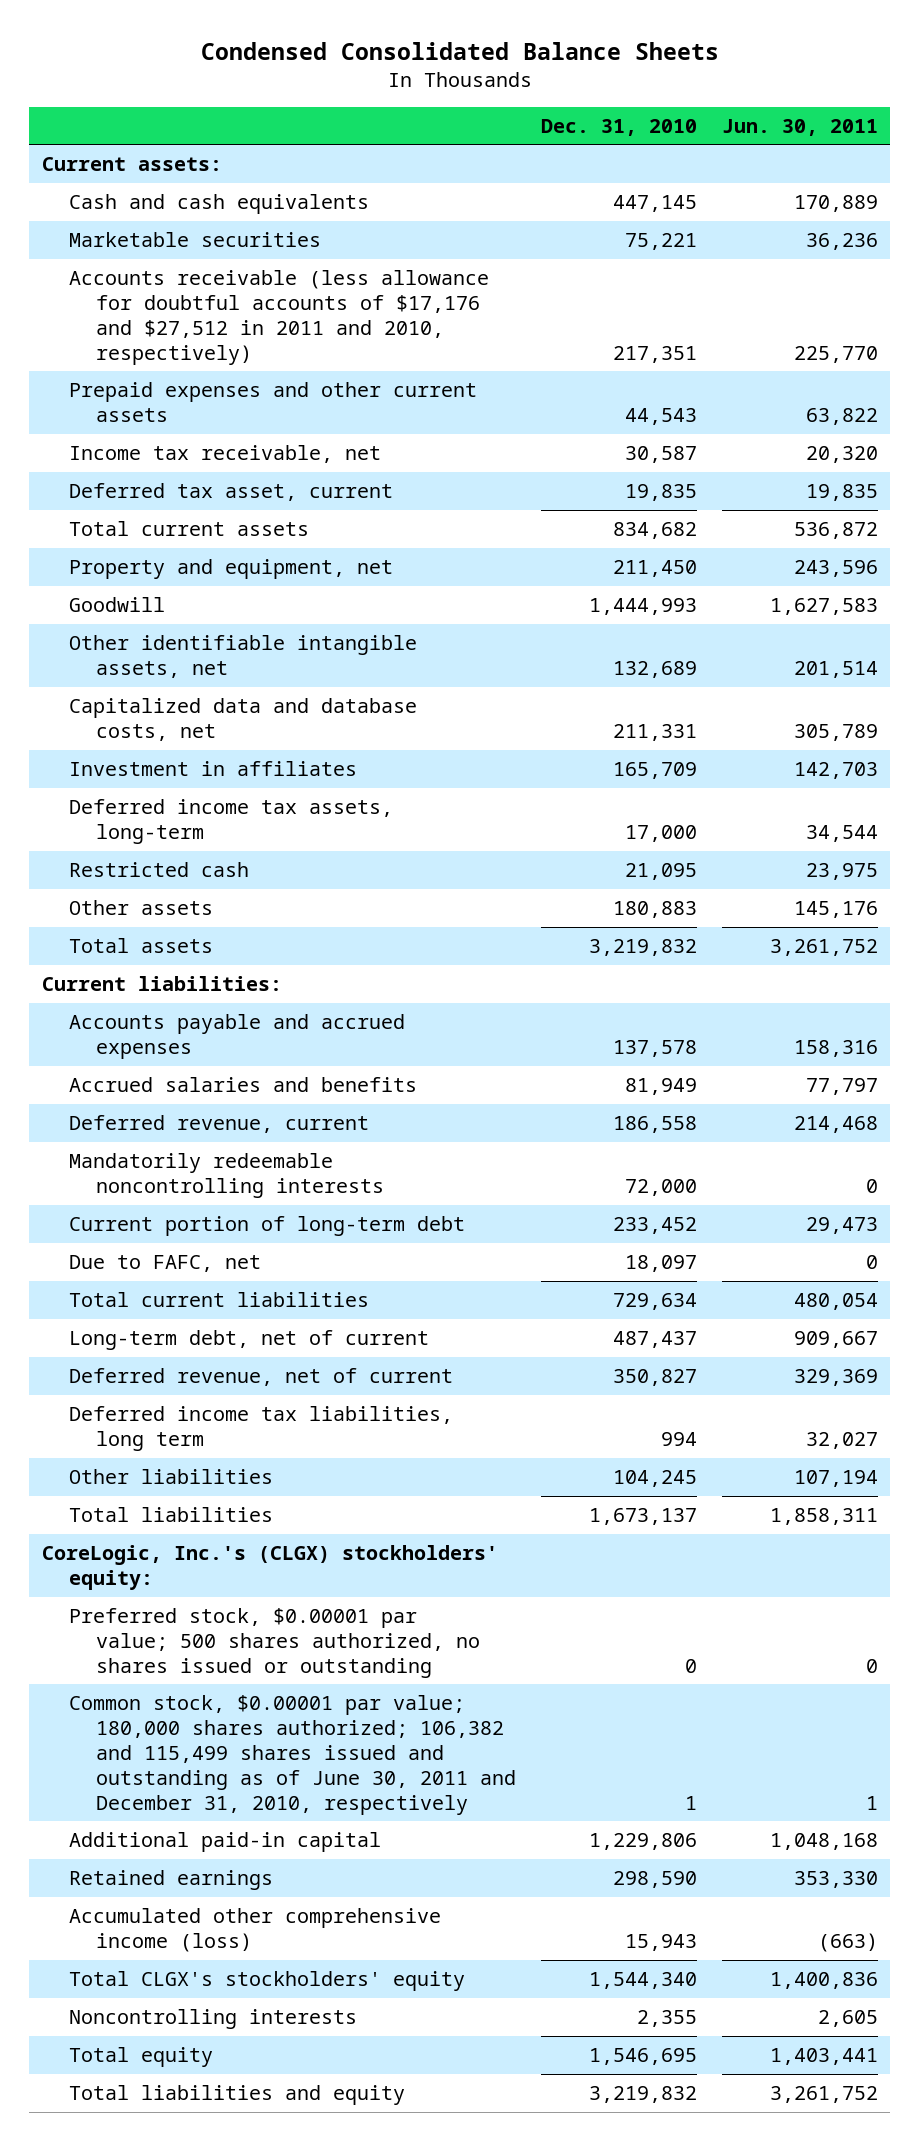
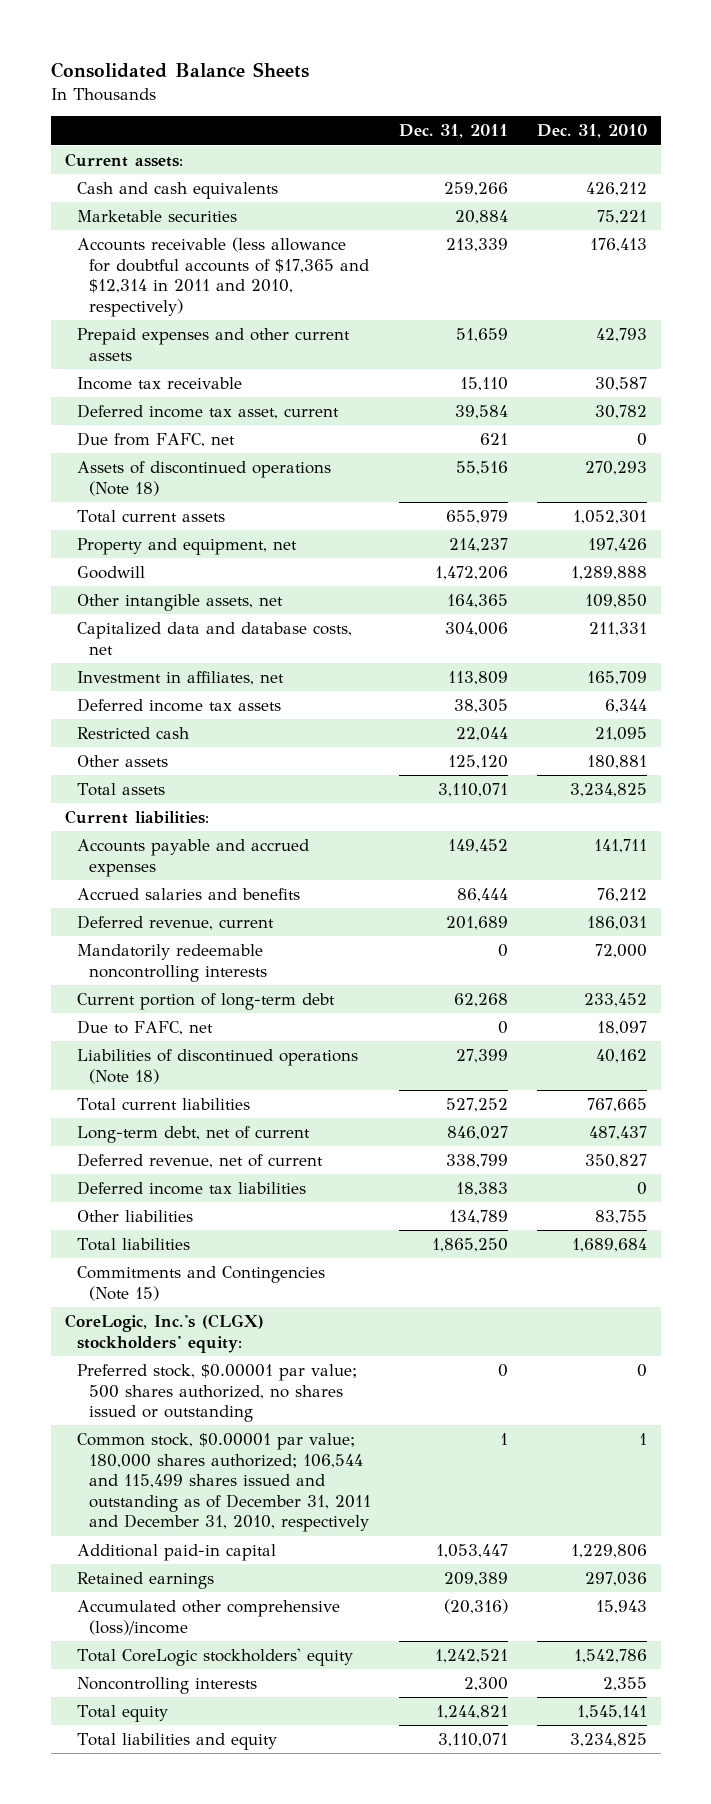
- Condensed Consolidated Balance Sheets
+ Consolidated Balance Sheets
- | Dec. 31, 2010 | Jun. 30, 2011
+ | Dec. 31, 2011 | Dec. 31, 2010
- Cash and cash equivalents | 447,145 | 170,889
+ Cash and cash equivalents | 259,266 | 426,212
- Accounts receivable (less allowance for doubtful accounts of $17,176 and $27,512 in 2011 and 2010, respectively) | 217,351 | 225,770
- Prepaid expenses and other current assets | 44,543 | 63,822
- Income tax receivable, net | 30,587 | 20,320
- Deferred tax asset, current | 19,835 | 19,835
- Total current assets | 834,682 | 536,872
- Property and equipment, net | 211,450 | 243,596
- Goodwill | 1,444,993 | 1,627,583
- Other identifiable intangible assets, net | 132,689 | 201,514
+ Accounts receivable (less allowance for doubtful accounts of $17,365 and $12,314 in 2011 and 2010, respectively) | 213,339 | 176,413
+ Prepaid expenses and other current assets | 51,659 | 42,793
+ Income tax receivable | 15,110 | 30,587
+ Deferred income tax asset, current | 39,584 | 30,782
+ Due from FAFC, net | 621 | 0
+ Assets of discontinued operations (Note 18) | 55,516 | 270,293
+ Total current assets | 655,979 | 1,052,301
+ Property and equipment, net | 214,237 | 197,426
+ Goodwill | 1,472,206 | 1,289,888
+ Other intangible assets, net | 164,365 | 109,850
- Investment in affiliates | 165,709 | 142,703
- Deferred income tax assets, long-term | 17,000 | 34,544
+ Investment in affiliates, net | 113,809 | 165,709
+ Deferred income tax assets | 38,305 | 6,344
- Other assets | 180,883 | 145,176
- Total assets | 3,219,832 | 3,261,752
+ Other assets | 125,120 | 180,881
+ Total assets | 3,110,071 | 3,234,825
- Accounts payable and accrued expenses | 137,578 | 158,316
- Accrued salaries and benefits | 81,949 | 77,797
- Deferred revenue, current | 186,558 | 214,468
+ Accounts payable and accrued expenses | 149,452 | 141,711
+ Accrued salaries and benefits | 86,444 | 76,212
+ Deferred revenue, current | 201,689 | 186,031
- Total current liabilities | 729,634 | 480,054
+ Liabilities of discontinued operations (Note 18) | 27,399 | 40,162
+ Total current liabilities | 527,252 | 767,665
- Deferred income tax liabilities, long term | 994 | 32,027
- Other liabilities | 104,245 | 107,194
- Total liabilities | 1,673,137 | 1,858,311
+ Deferred income tax liabilities | 18,383 | 0
+ Other liabilities | 134,789 | 83,755
+ Total liabilities | 1,865,250 | 1,689,684
+ Commitments and Contingencies (Note 15)
- Common stock, $0.00001 par value; 180,000 shares authorized; 106,382 and 115,499 shares issued and outstanding as of June 30, 2011 and December 31, 2010, respectively | 1 | 1
+ Common stock, $0.00001 par value; 180,000 shares authorized; 106,544 and 115,499 shares issued and outstanding as of December 31, 2011 and December 31, 2010, respectively | 1 | 1
- Retained earnings | 298,590 | 353,330
- Accumulated other comprehensive income (loss) | 15,943 | (663)
- Total CLGX's stockholders' equity | 1,544,340 | 1,400,836
+ Retained earnings | 209,389 | 297,036
+ Accumulated other comprehensive (loss)/income | (20,316) | 15,943
+ Total CoreLogic stockholders' equity | 1,242,521 | 1,542,786
- Total equity | 1,546,695 | 1,403,441
- Total liabilities and equity | 3,219,832 | 3,261,752
+ Total equity | 1,244,821 | 1,545,141
+ Total liabilities and equity | 3,110,071 | 3,234,825

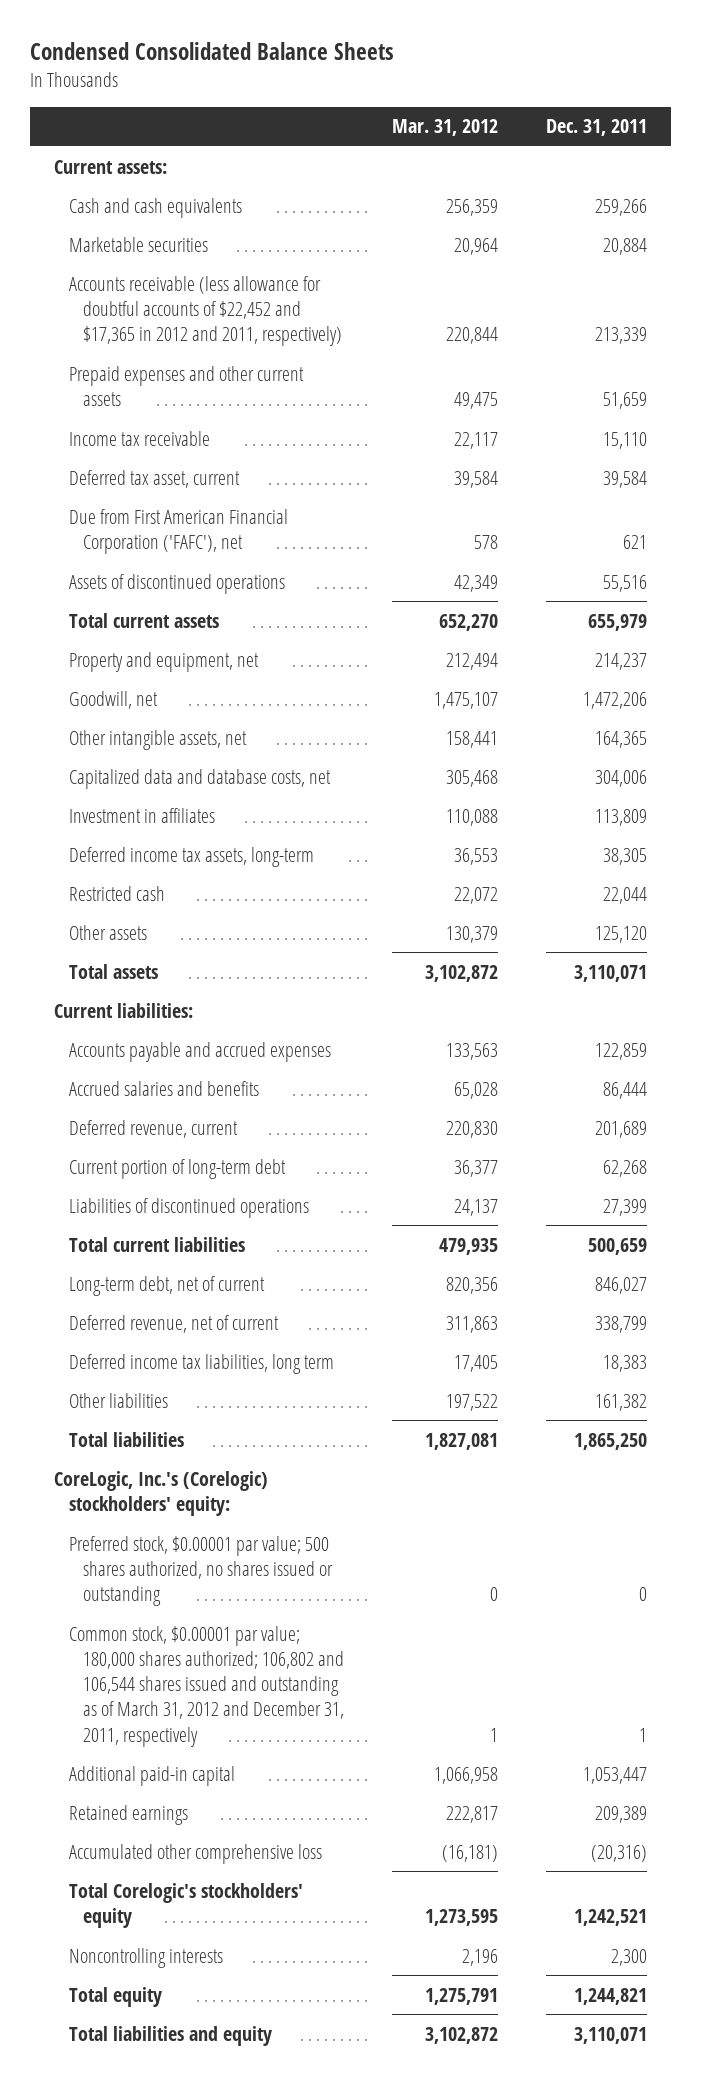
- Consolidated Balance Sheets
+ Condensed Consolidated Balance Sheets
- | Dec. 31, 2011 | Dec. 31, 2010
+ | Mar. 31, 2012 | Dec. 31, 2011
- Accounts receivable (less allowance for doubtful accounts of $17,365 and $12,314 in 2011 and 2010, respectively) | 213,339 | 176,413
+ Accounts receivable (less allowance for doubtful accounts of $22,452 and $17,365 in 2012 and 2011, respectively) | 220,844 | 213,339
- Deferred income tax asset, current | 39,584 | 30,782
- Due from FAFC, net | 621 | 0
- Assets of discontinued operations (Note 18) | 55,516 | 270,293
+ Deferred tax asset, current | 39,584 | 39,584
+ Due from First American Financial Corporation ('FAFC'), net | 578 | 621
+ Assets of discontinued operations | 42,349 | 55,516
- Goodwill | 1,472,206 | 1,289,888
+ Goodwill, net | 1,475,107 | 1,472,206
- Investment in affiliates, net | 113,809 | 165,709
- Deferred income tax assets | 38,305 | 6,344
+ Investment in affiliates | 110,088 | 113,809
+ Deferred income tax assets, long-term | 36,553 | 38,305
- Accounts payable and accrued expenses | 149,452 | 141,711
+ Accounts payable and accrued expenses | 133,563 | 122,859
- Mandatorily redeemable noncontrolling interests | 0 | 72,000
- Due to FAFC, net | 0 | 18,097
- Liabilities of discontinued operations (Note 18) | 27,399 | 40,162
- Total current liabilities | 527,252 | 767,665
+ Liabilities of discontinued operations | 24,137 | 27,399
+ Total current liabilities | 479,935 | 500,659
- Deferred income tax liabilities | 18,383 | 0
- Other liabilities | 134,789 | 83,755
+ Deferred income tax liabilities, long term | 17,405 | 18,383
+ Other liabilities | 197,522 | 161,382
- Commitments and Contingencies (Note 15)
- CoreLogic, Inc.'s (CLGX) stockholders' equity:
+ CoreLogic, Inc.'s (Corelogic) stockholders' equity:
- Common stock, $0.00001 par value; 180,000 shares authorized; 106,544 and 115,499 shares issued and outstanding as of December 31, 2011 and December 31, 2010, respectively | 1 | 1
+ Common stock, $0.00001 par value; 180,000 shares authorized; 106,802 and 106,544 shares issued and outstanding as of March 31, 2012 and December 31, 2011, respectively | 1 | 1
- Accumulated other comprehensive (loss)/income | (20,316) | 15,943
- Total CoreLogic stockholders' equity | 1,242,521 | 1,542,786
+ Accumulated other comprehensive loss | (16,181) | (20,316)
+ Total Corelogic's stockholders' equity | 1,273,595 | 1,242,521

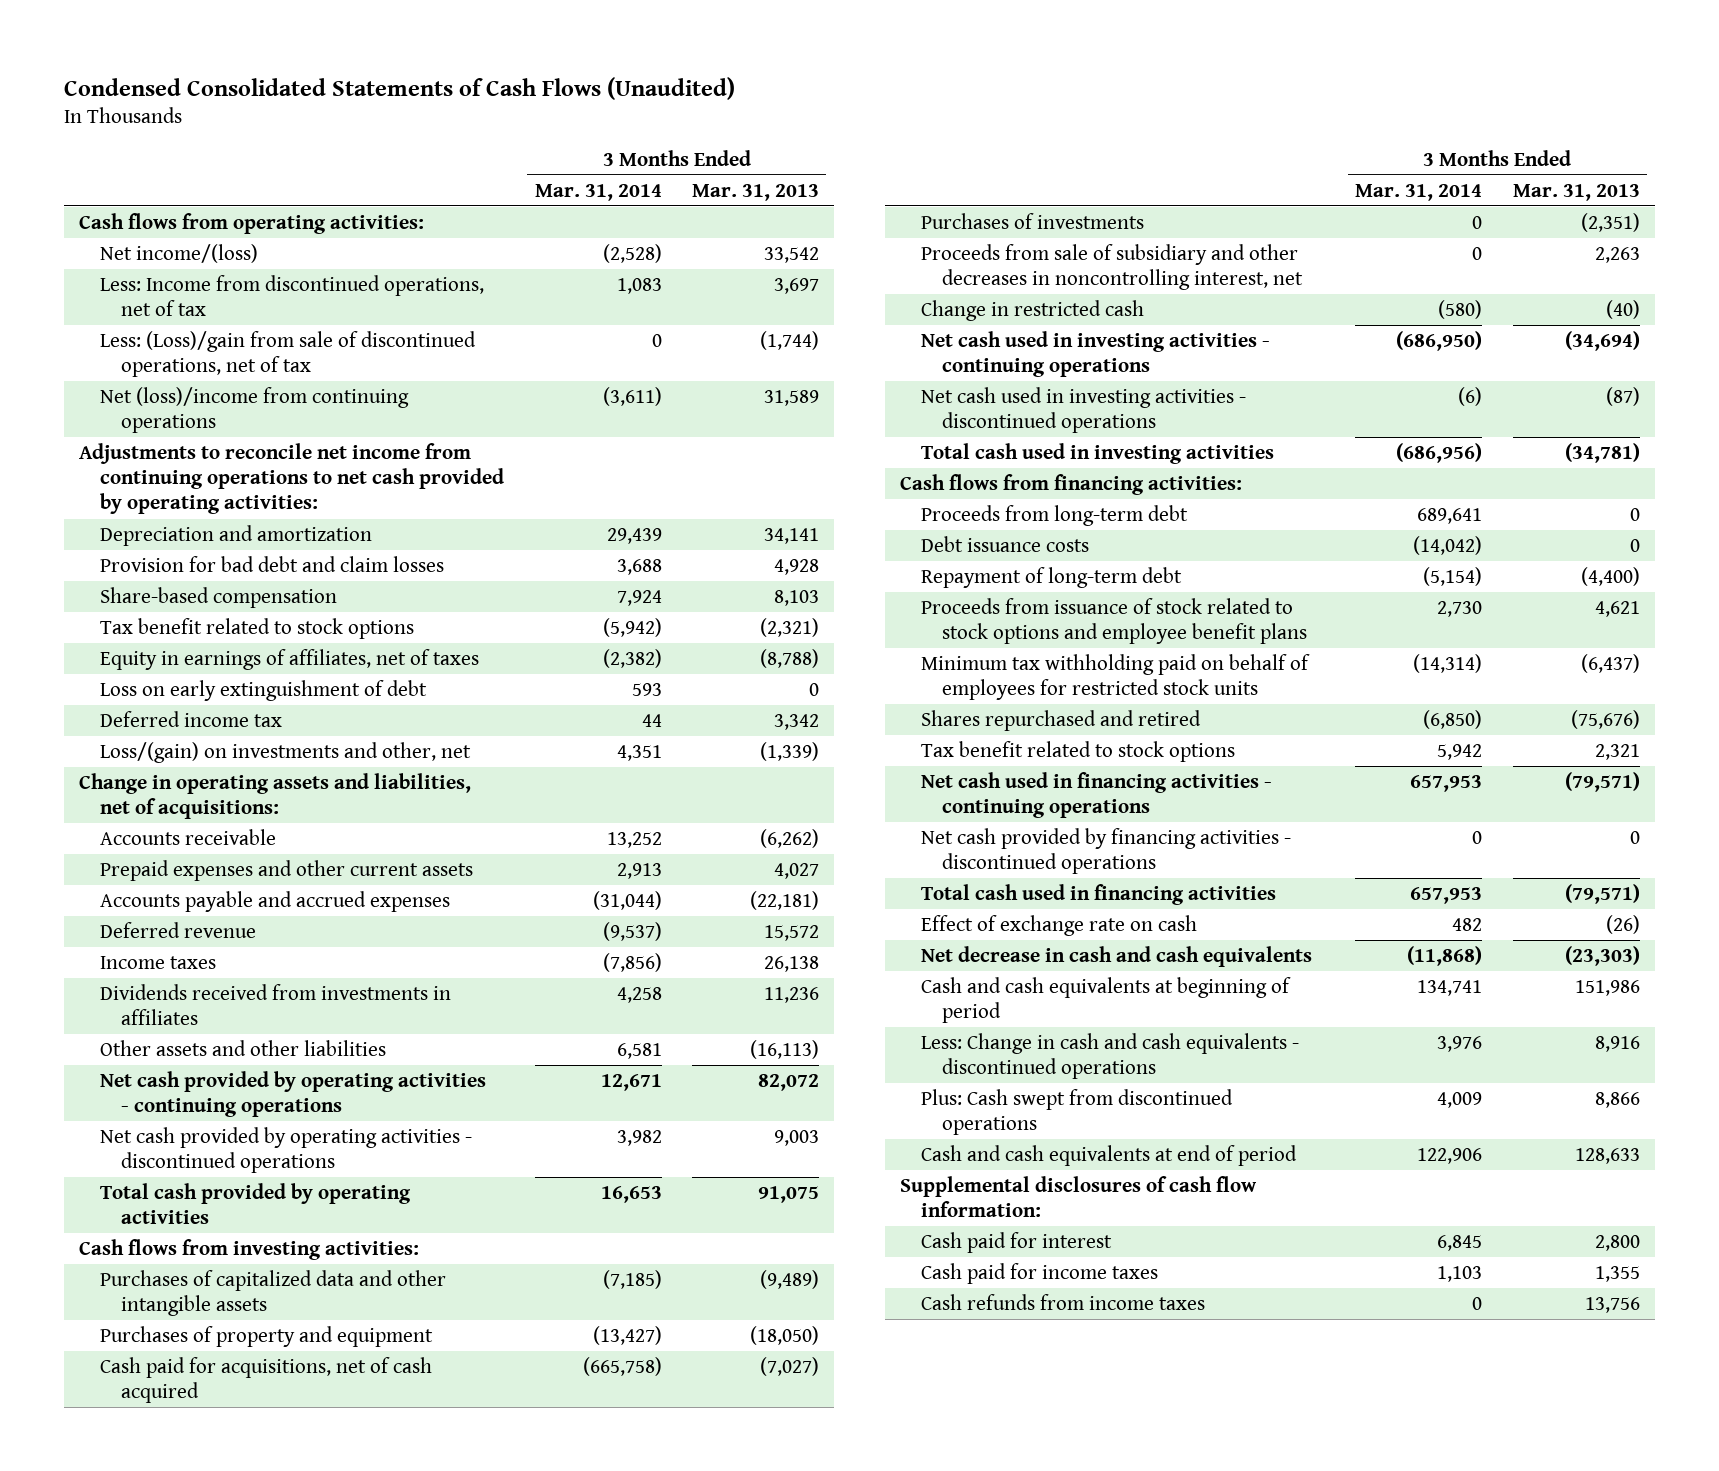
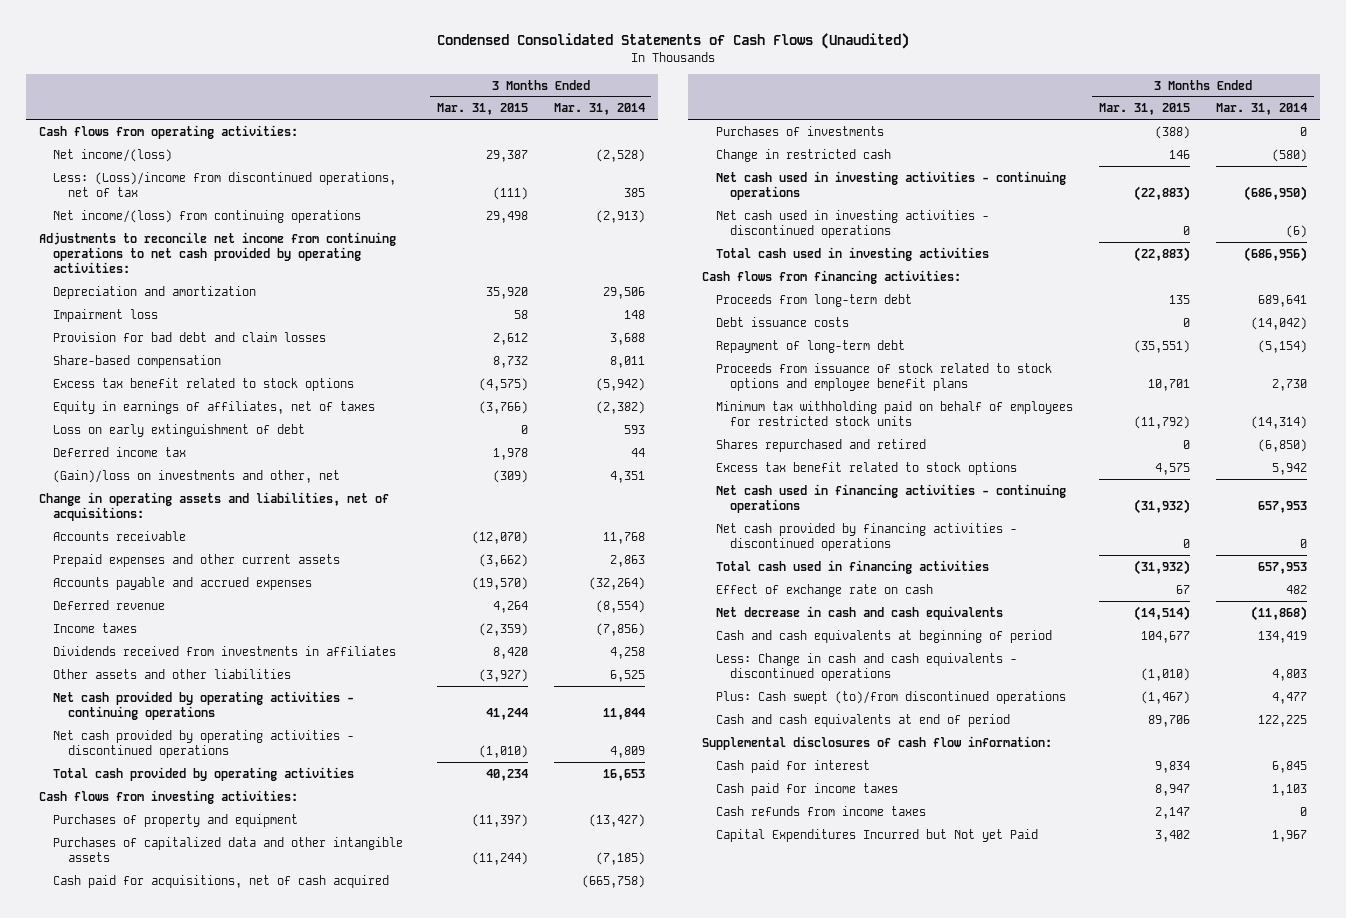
- | 3 Months Ended Mar. 31, 2014 | 3 Months Ended Mar. 31, 2013
+ | 3 Months Ended Mar. 31, 2015 | 3 Months Ended Mar. 31, 2014
- Less: Income from discontinued operations, net of tax | 1,083 | 3,697
- Less: (Loss)/gain from sale of discontinued operations, net of tax | 0 | (1,744)
- Net (loss)/income from continuing operations | (3,611) | 31,589
+ Less: (Loss)/income from discontinued operations, net of tax | (111) | 385
+ Net income/(loss) from continuing operations | 29,498 | (2,913)
- Depreciation and amortization | 29,439 | 34,141
+ Depreciation and amortization | 35,920 | 29,506
+ Impairment loss | 58 | 148
- Share-based compensation | 7,924 | 8,103
- Tax benefit related to stock options | (5,942) | (2,321)
+ Share-based compensation | 8,732 | 8,011
+ Excess tax benefit related to stock options | (4,575) | (5,942)
- Loss/(gain) on investments and other, net | 4,351 | (1,339)
+ (Gain)/loss on investments and other, net | (309) | 4,351
- Accounts receivable | 13,252 | (6,262)
- Prepaid expenses and other current assets | 2,913 | 4,027
- Accounts payable and accrued expenses | (31,044) | (22,181)
- Deferred revenue | (9,537) | 15,572
+ Accounts receivable | (12,070) | 11,768
+ Prepaid expenses and other current assets | (3,662) | 2,863
+ Accounts payable and accrued expenses | (19,570) | (32,264)
+ Deferred revenue | 4,264 | (8,554)
- Other assets and other liabilities | 6,581 | (16,113)
- Net cash provided by operating activities - continuing operations | 12,671 | 82,072
- Net cash provided by operating activities - discontinued operations | 3,982 | 9,003
+ Other assets and other liabilities | (3,927) | 6,525
+ Net cash provided by operating activities - continuing operations | 41,244 | 11,844
+ Net cash provided by operating activities - discontinued operations | (1,010) | 4,809
moved down: Purchases of capitalized data and other intangible assets | (11,244) | (7,185)
- Proceeds from sale of subsidiary and other decreases in noncontrolling interest, net | 0 | 2,263
- Tax benefit related to stock options | 5,942 | 2,321
+ Excess tax benefit related to stock options | 4,575 | 5,942
- Cash and cash equivalents at beginning of period | 134,741 | 151,986
- Less: Change in cash and cash equivalents - discontinued operations | 3,976 | 8,916
- Plus: Cash swept from discontinued operations | 4,009 | 8,866
- Cash and cash equivalents at end of period | 122,906 | 128,633
+ Cash and cash equivalents at beginning of period | 104,677 | 134,419
+ Less: Change in cash and cash equivalents - discontinued operations | (1,010) | 4,803
+ Plus: Cash swept (to)/from discontinued operations | (1,467) | 4,477
+ Cash and cash equivalents at end of period | 89,706 | 122,225
+ Capital Expenditures Incurred but Not yet Paid | 3,402 | 1,967

